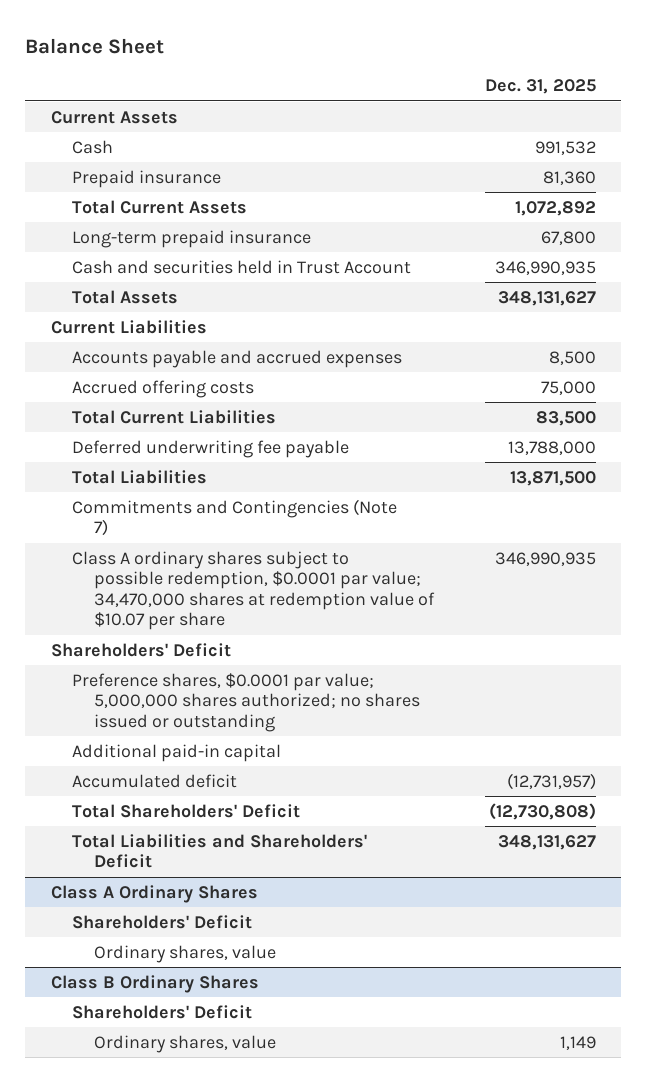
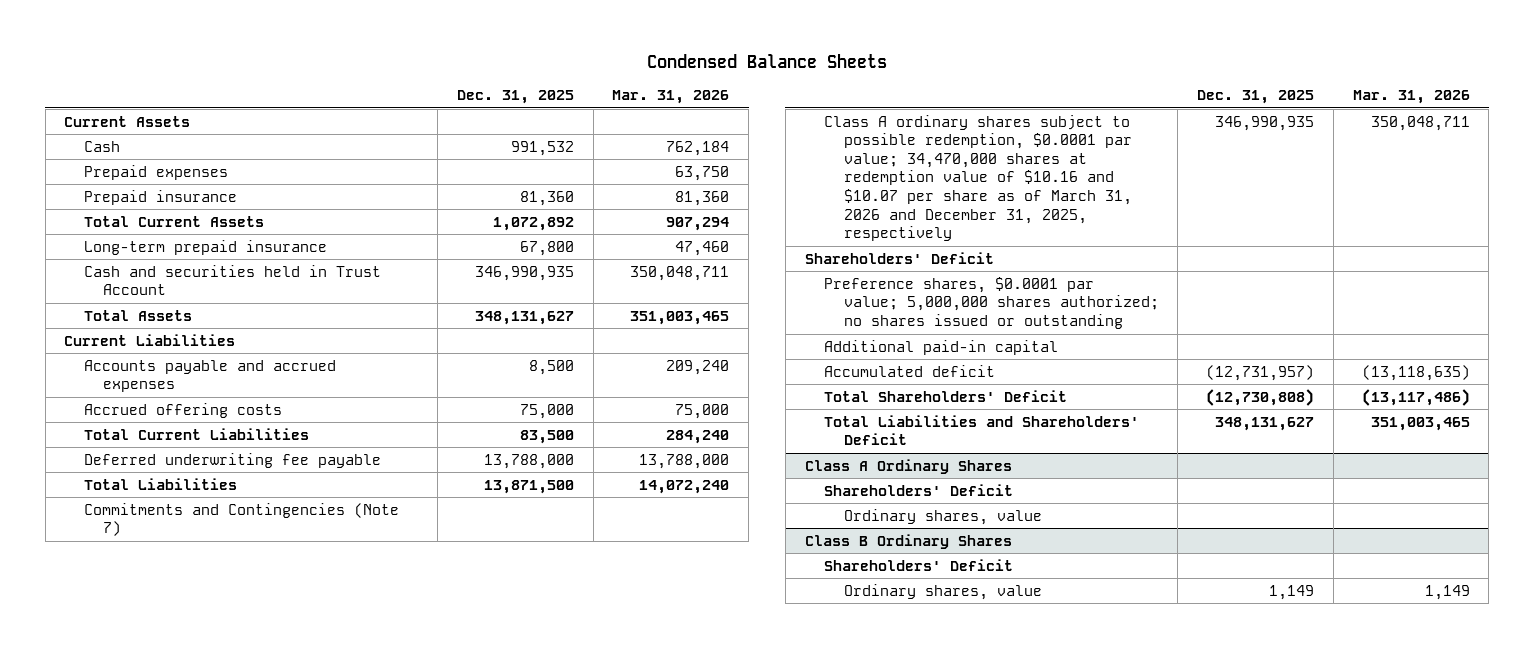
- Balance Sheet
+ Condensed Balance Sheets
- | Dec. 31, 2025
+ | Dec. 31, 2025 | Mar. 31, 2026
+ Prepaid expenses | | 63,750
- Class A ordinary shares subject to possible redemption, $0.0001 par value; 34,470,000 shares at redemption value of $10.07 per share | 346,990,935
+ Class A ordinary shares subject to possible redemption, $0.0001 par value; 34,470,000 shares at redemption value of $10.16 and $10.07 per share as of March 31, 2026 and December 31, 2025, respectively | 346,990,935 | 350,048,711

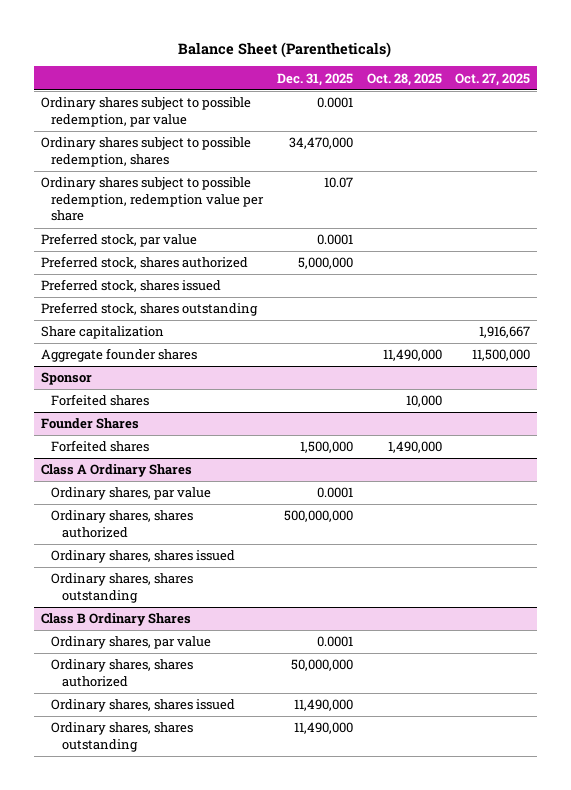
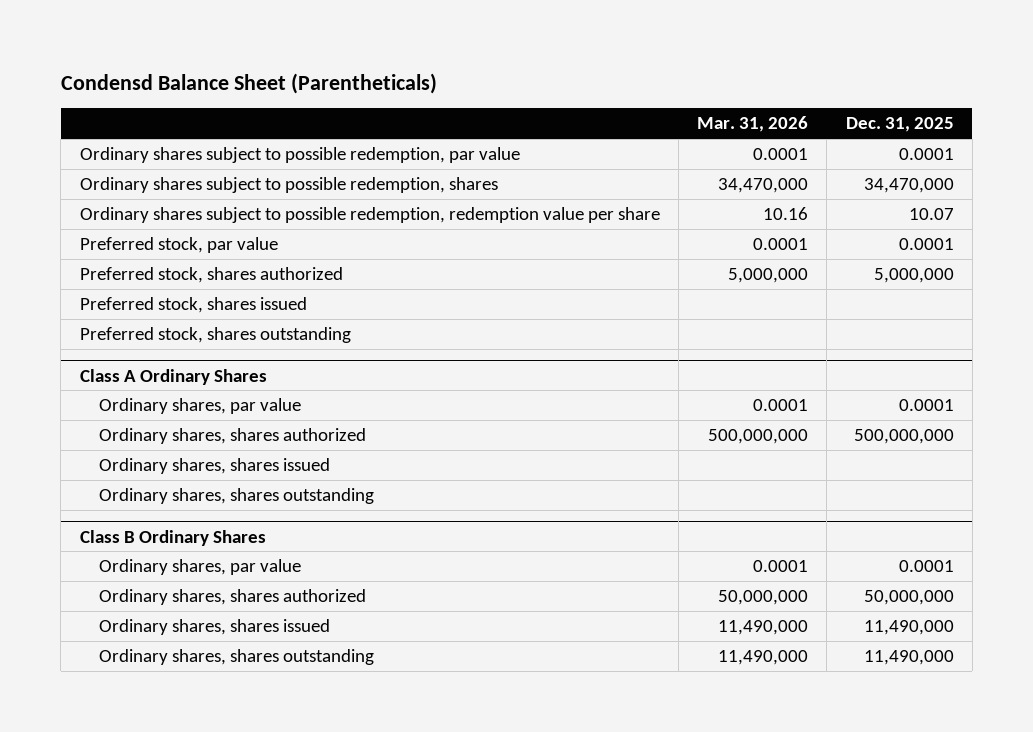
- Balance Sheet (Parentheticals)
+ Condensd Balance Sheet (Parentheticals)
- | Dec. 31, 2025 | Oct. 28, 2025 | Oct. 27, 2025
+ | Mar. 31, 2026 | Dec. 31, 2025
- Share capitalization | | | 1,916,667
- Aggregate founder shares | | 11,490,000 | 11,500,000
- Sponsor
- Forfeited shares | | 10,000 |
- Founder Shares
- Forfeited shares | 1,500,000 | 1,490,000 |

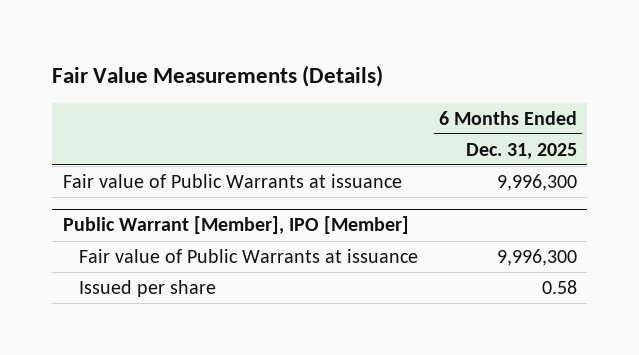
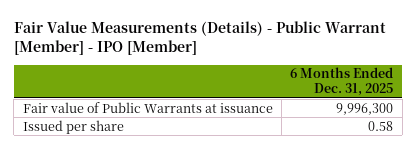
- Fair Value Measurements (Details)
+ Fair Value Measurements (Details) - Public Warrant [Member] - IPO [Member]
- Public Warrant [Member], IPO [Member]
- Fair value of Public Warrants at issuance | 9,996,300

